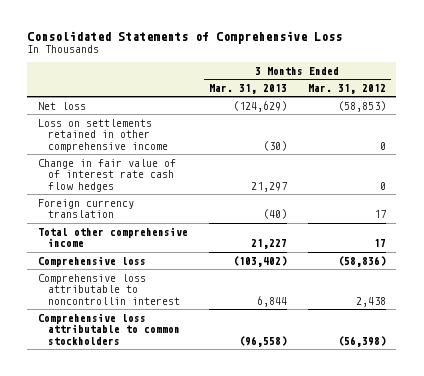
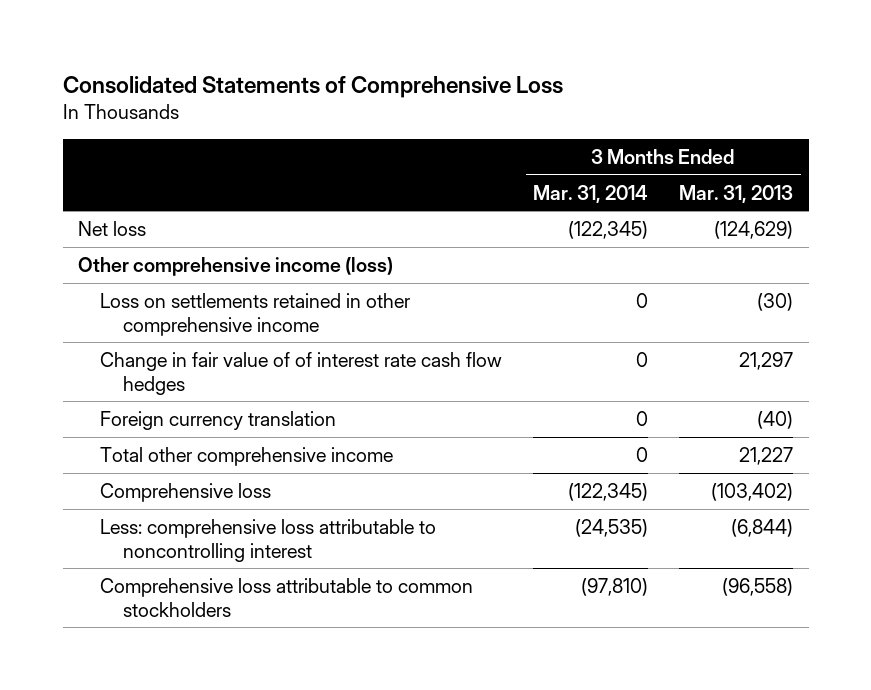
- | 3 Months Ended Mar. 31, 2013 | 3 Months Ended Mar. 31, 2012
+ | 3 Months Ended Mar. 31, 2014 | 3 Months Ended Mar. 31, 2013
+ Other comprehensive income (loss)
- Comprehensive loss attributable to noncontrollin interest | 6,844 | 2,438
+ Less: comprehensive loss attributable to noncontrolling interest | (24,535) | (6,844)

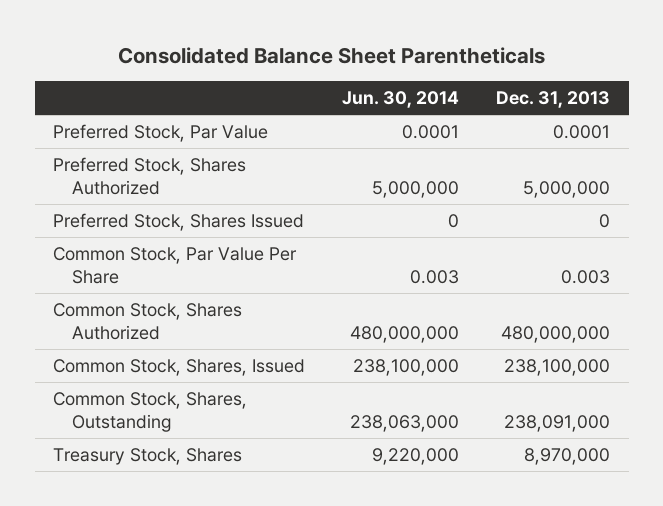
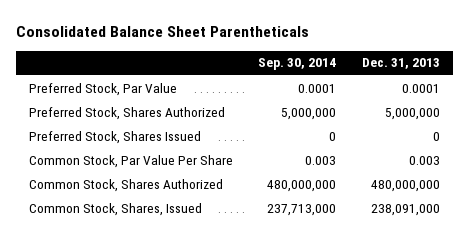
- | Jun. 30, 2014 | Dec. 31, 2013
+ | Sep. 30, 2014 | Dec. 31, 2013
- Common Stock, Shares, Issued | 238,100,000 | 238,100,000
- Common Stock, Shares, Outstanding | 238,063,000 | 238,091,000
- Treasury Stock, Shares | 9,220,000 | 8,970,000
+ Common Stock, Shares, Issued | 237,713,000 | 238,091,000

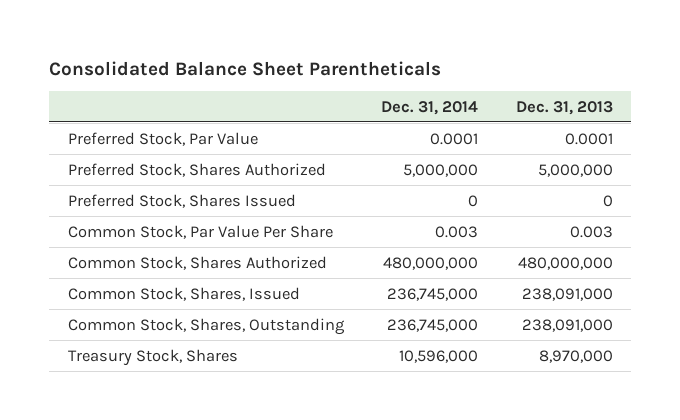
- | Sep. 30, 2014 | Dec. 31, 2013
+ | Dec. 31, 2014 | Dec. 31, 2013
+ Common Stock, Shares, Outstanding | 236,745,000 | 238,091,000
+ Treasury Stock, Shares | 10,596,000 | 8,970,000

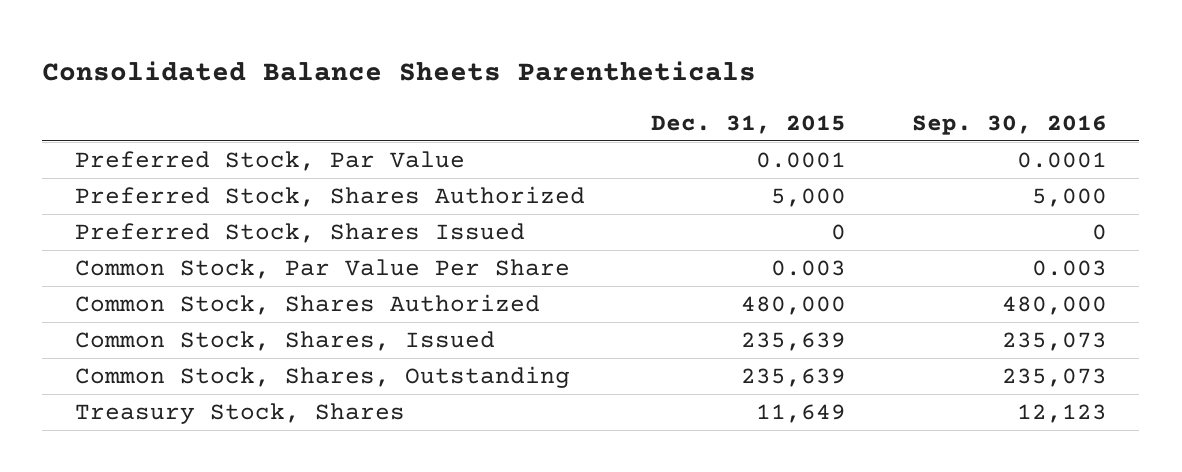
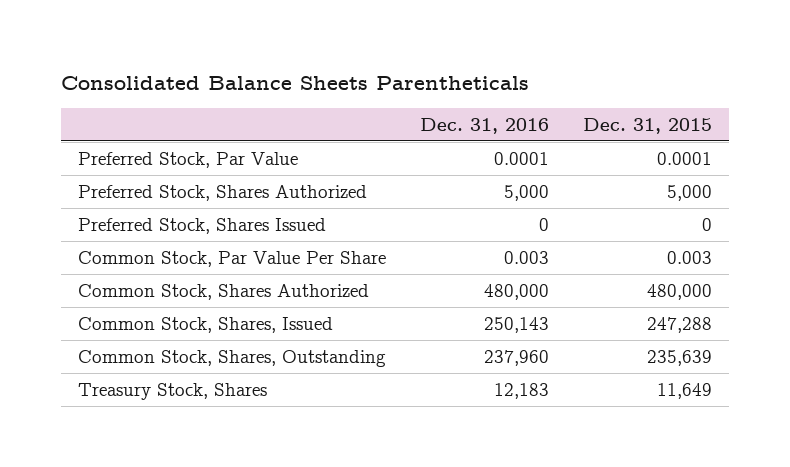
- | Dec. 31, 2015 | Sep. 30, 2016
+ | Dec. 31, 2016 | Dec. 31, 2015
- Common Stock, Shares, Issued | 235,639 | 235,073
+ Common Stock, Shares, Issued | 250,143 | 247,288

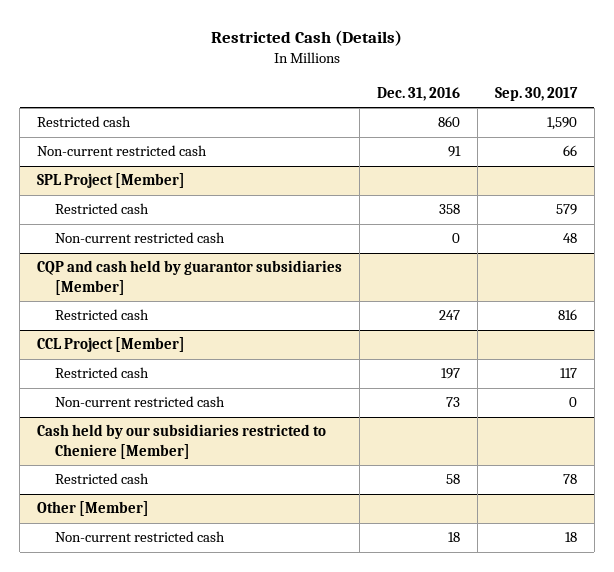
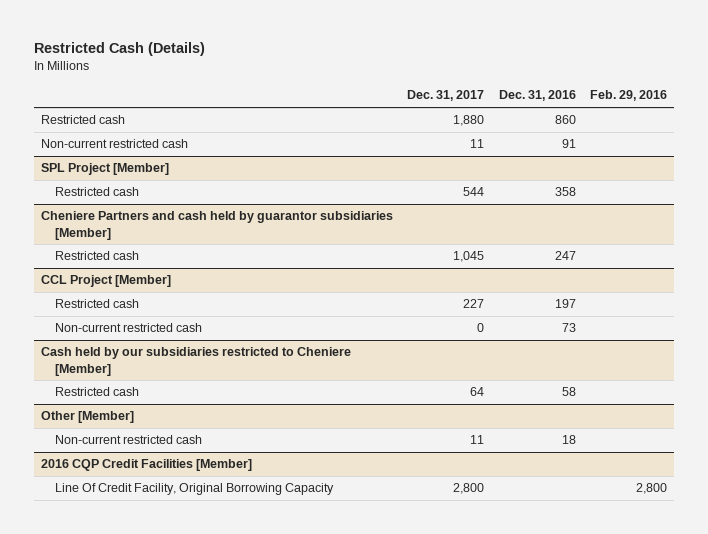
- | Dec. 31, 2016 | Sep. 30, 2017
+ | Dec. 31, 2017 | Dec. 31, 2016 | Feb. 29, 2016
@ SPL Project [Member]
- Non-current restricted cash | 0 | 48
- CQP and cash held by guarantor subsidiaries [Member]
+ Cheniere Partners and cash held by guarantor subsidiaries [Member]
+ 2016 CQP Credit Facilities [Member]
+ Line Of Credit Facility, Original Borrowing Capacity | 2,800 | | 2,800

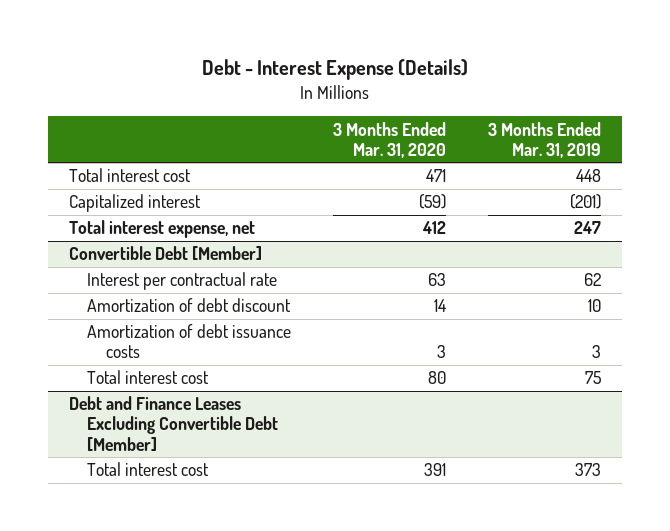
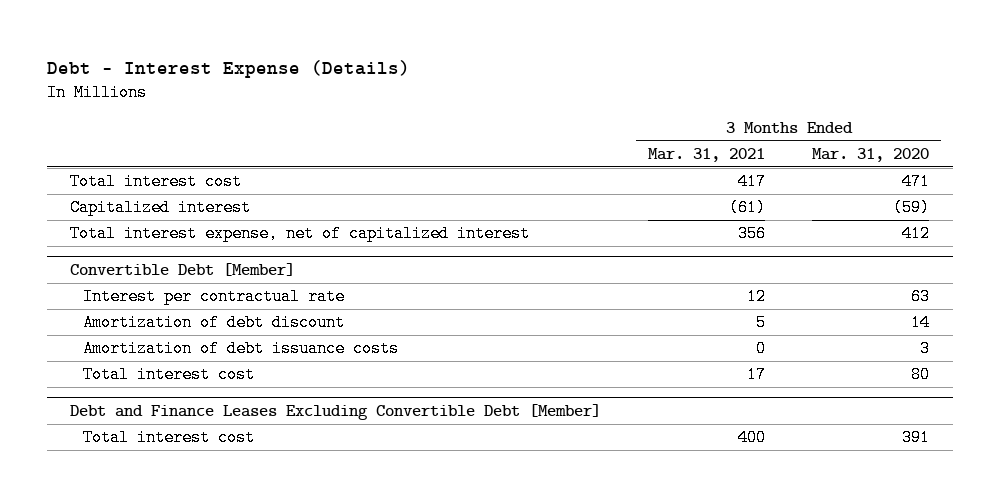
- | 3 Months Ended Mar. 31, 2020 | 3 Months Ended Mar. 31, 2019
+ | 3 Months Ended Mar. 31, 2021 | 3 Months Ended Mar. 31, 2020
- Total interest expense, net | 412 | 247
+ Total interest expense, net of capitalized interest | 356 | 412

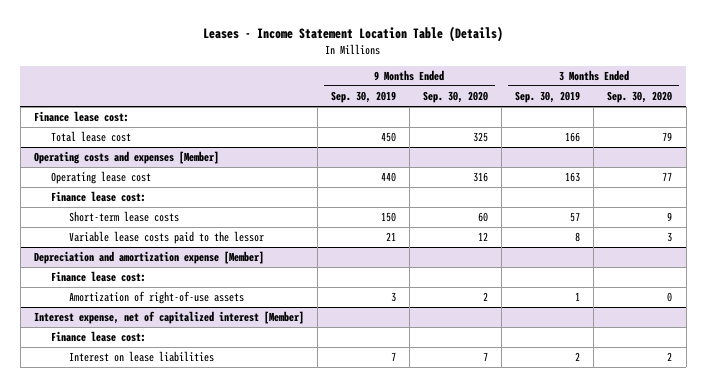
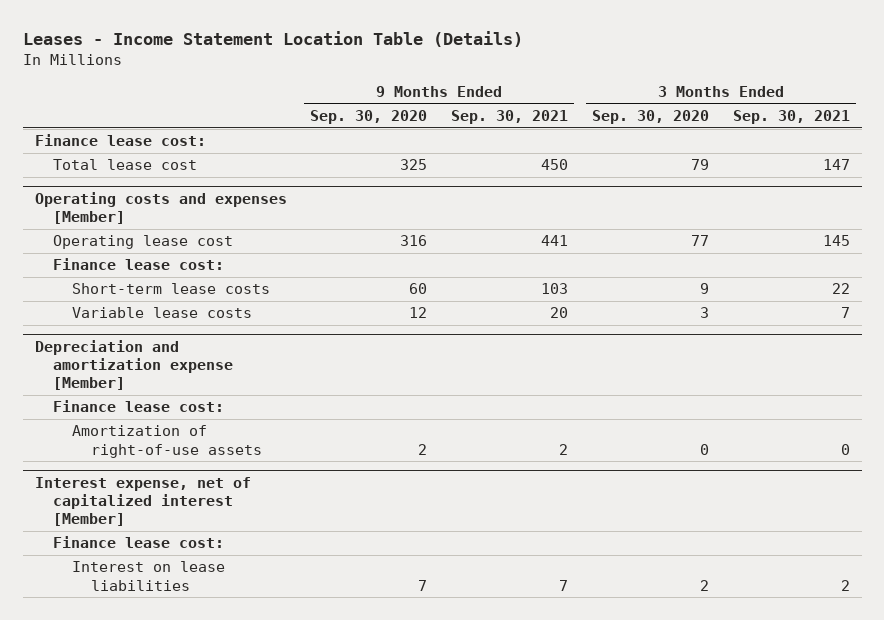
- | 9 Months Ended Sep. 30, 2019 | 9 Months Ended Sep. 30, 2020 | 3 Months Ended Sep. 30, 2019 | 3 Months Ended Sep. 30, 2020
+ | 9 Months Ended Sep. 30, 2020 | 9 Months Ended Sep. 30, 2021 | 3 Months Ended Sep. 30, 2020 | 3 Months Ended Sep. 30, 2021
@ Operating costs and expenses [Member]
- Variable lease costs paid to the lessor | 21 | 12 | 8 | 3
+ Variable lease costs | 12 | 20 | 3 | 7

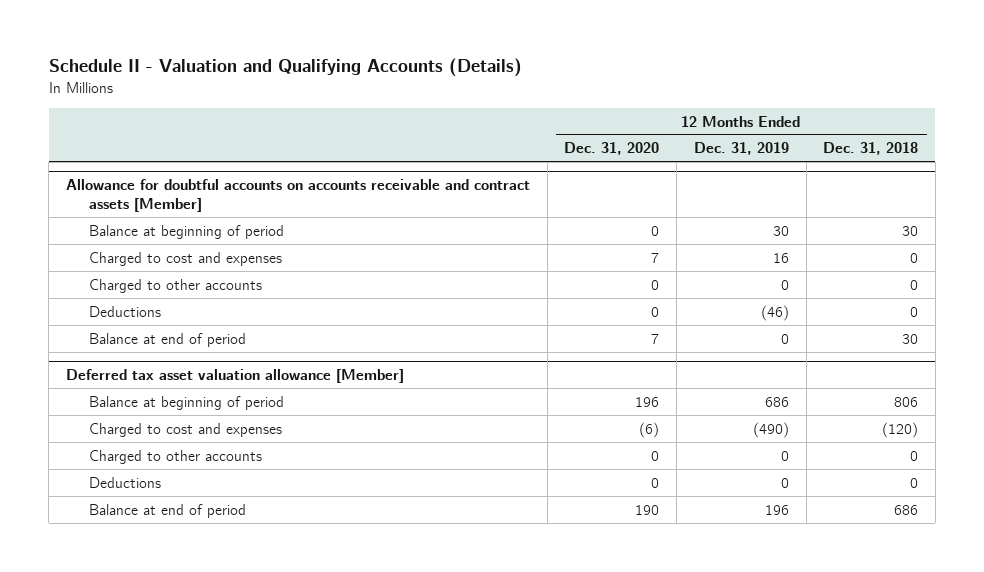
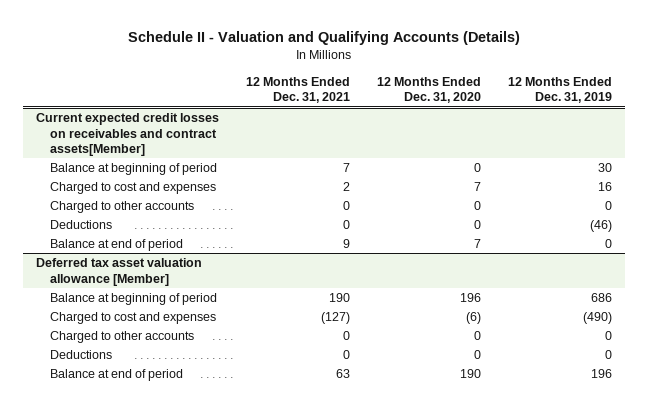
- | 12 Months Ended Dec. 31, 2020 | 12 Months Ended Dec. 31, 2019 | 12 Months Ended Dec. 31, 2018
+ | 12 Months Ended Dec. 31, 2021 | 12 Months Ended Dec. 31, 2020 | 12 Months Ended Dec. 31, 2019
- Allowance for doubtful accounts on accounts receivable and contract assets [Member]
+ Current expected credit losses on receivables and contract assets[Member]

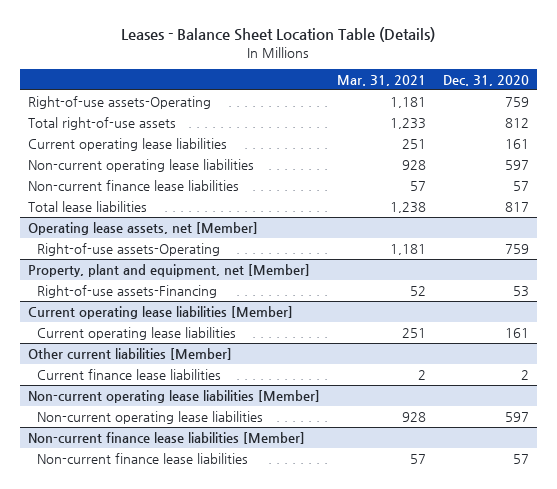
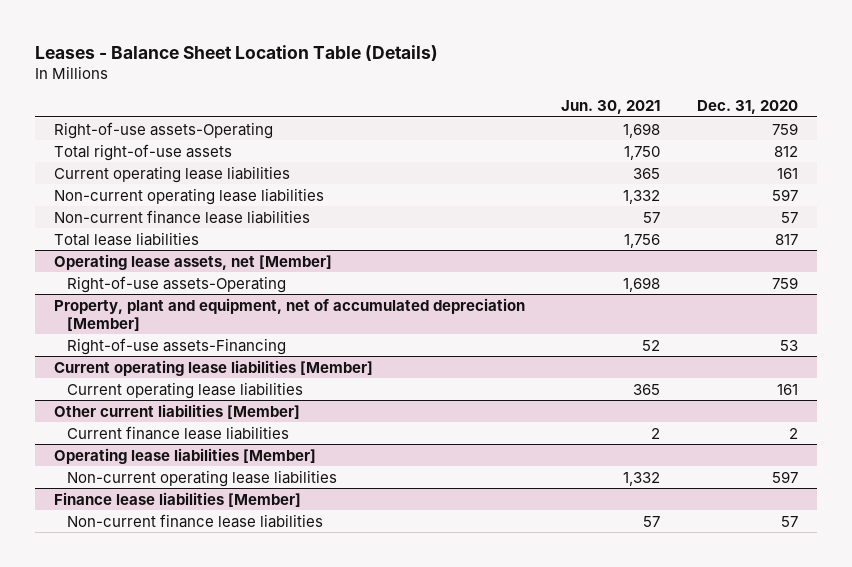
- | Mar. 31, 2021 | Dec. 31, 2020
+ | Jun. 30, 2021 | Dec. 31, 2020
- Property, plant and equipment, net [Member]
+ Property, plant and equipment, net of accumulated depreciation [Member]
- Non-current operating lease liabilities [Member]
+ Operating lease liabilities [Member]
- Non-current finance lease liabilities [Member]
+ Finance lease liabilities [Member]

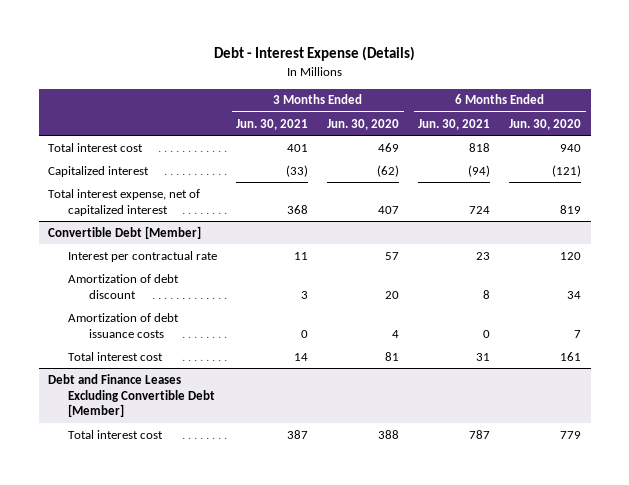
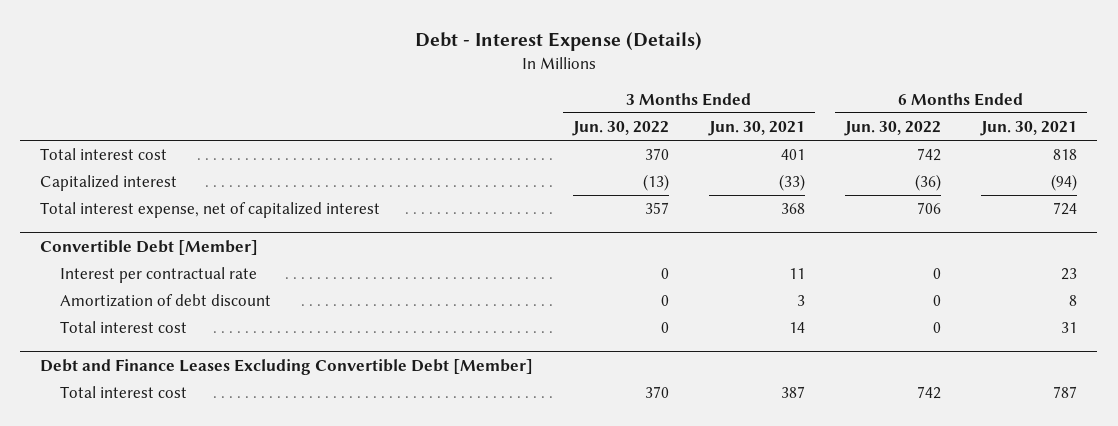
- | 3 Months Ended Jun. 30, 2021 | 3 Months Ended Jun. 30, 2020 | 6 Months Ended Jun. 30, 2021 | 6 Months Ended Jun. 30, 2020
+ | 3 Months Ended Jun. 30, 2022 | 3 Months Ended Jun. 30, 2021 | 6 Months Ended Jun. 30, 2022 | 6 Months Ended Jun. 30, 2021
@ Convertible Debt [Member]
- Amortization of debt issuance costs | 0 | 4 | 0 | 7

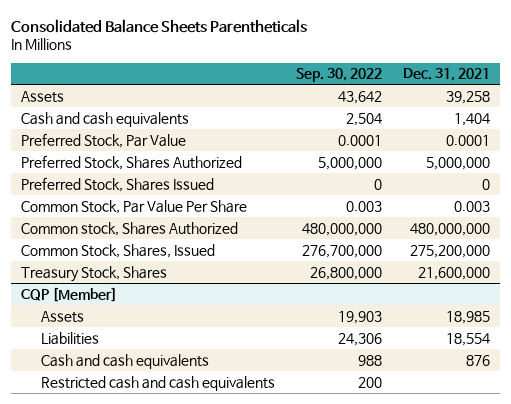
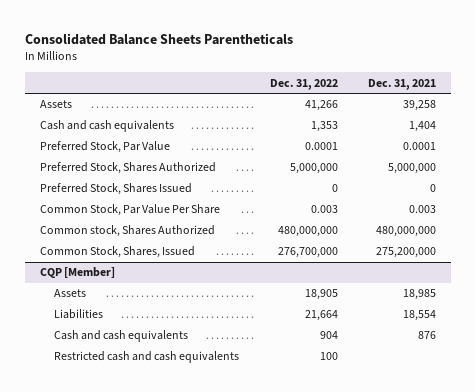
- | Sep. 30, 2022 | Dec. 31, 2021
+ | Dec. 31, 2022 | Dec. 31, 2021
- Treasury Stock, Shares | 26,800,000 | 21,600,000

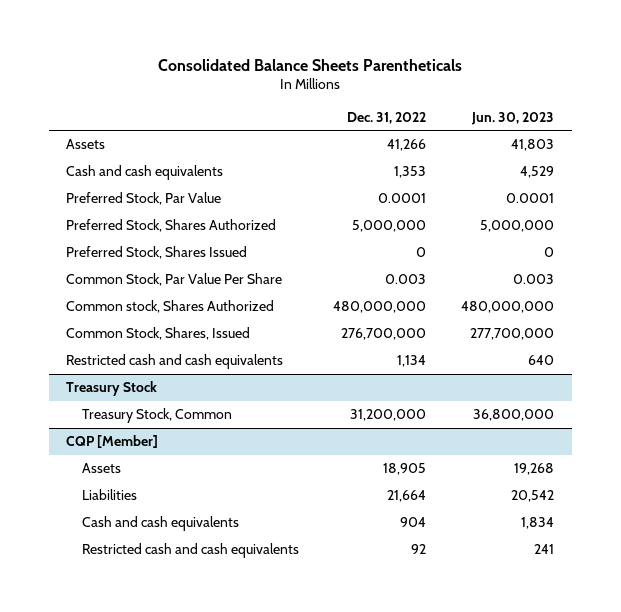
- | Dec. 31, 2022 | Dec. 31, 2021
+ | Dec. 31, 2022 | Jun. 30, 2023
+ Restricted cash and cash equivalents | 1,134 | 640
+ Treasury Stock
+ Treasury Stock, Common | 31,200,000 | 36,800,000
@ CQP [Member]
- Restricted cash and cash equivalents | 100 |
+ Restricted cash and cash equivalents | 92 | 241

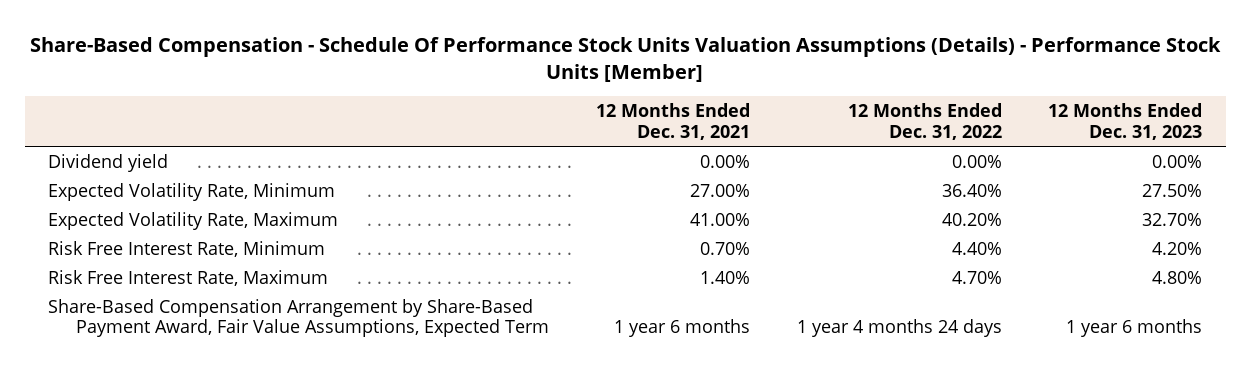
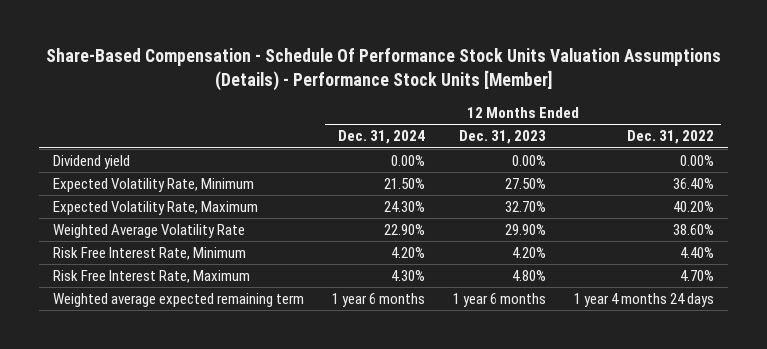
- | 12 Months Ended Dec. 31, 2021 | 12 Months Ended Dec. 31, 2022 | 12 Months Ended Dec. 31, 2023
+ | 12 Months Ended Dec. 31, 2024 | 12 Months Ended Dec. 31, 2023 | 12 Months Ended Dec. 31, 2022
+ Weighted Average Volatility Rate | 22.90% | 29.90% | 38.60%
- Share-Based Compensation Arrangement by Share-Based Payment Award, Fair Value Assumptions, Expected Term | 1 year 6 months | 1 year 4 months 24 days | 1 year 6 months
+ Weighted average expected remaining term | 1 year 6 months | 1 year 6 months | 1 year 4 months 24 days

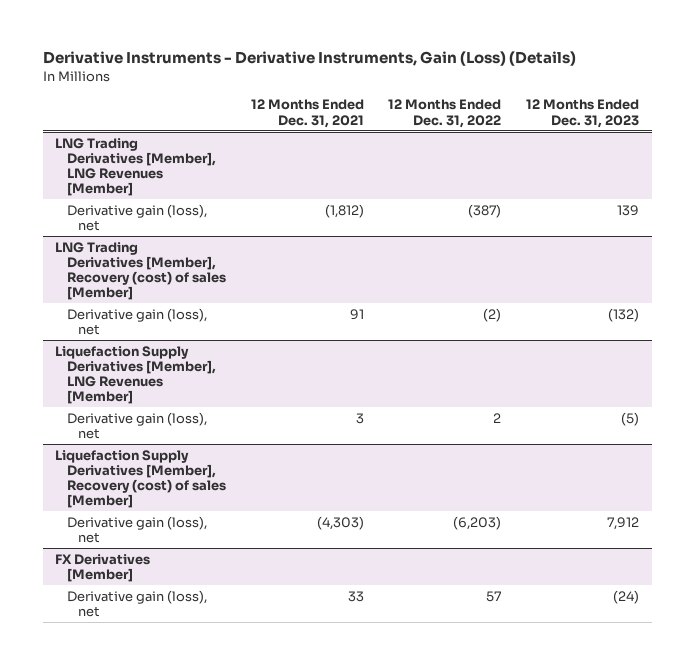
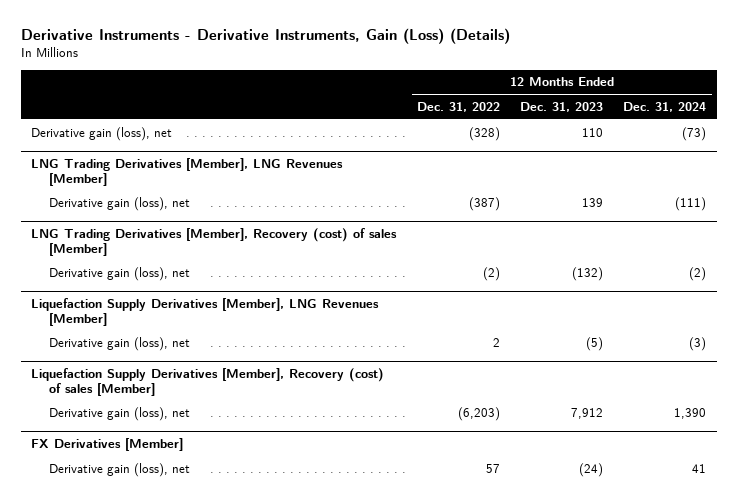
- | 12 Months Ended Dec. 31, 2021 | 12 Months Ended Dec. 31, 2022 | 12 Months Ended Dec. 31, 2023
+ | 12 Months Ended Dec. 31, 2022 | 12 Months Ended Dec. 31, 2023 | 12 Months Ended Dec. 31, 2024
+ Derivative gain (loss), net | (328) | 110 | (73)

